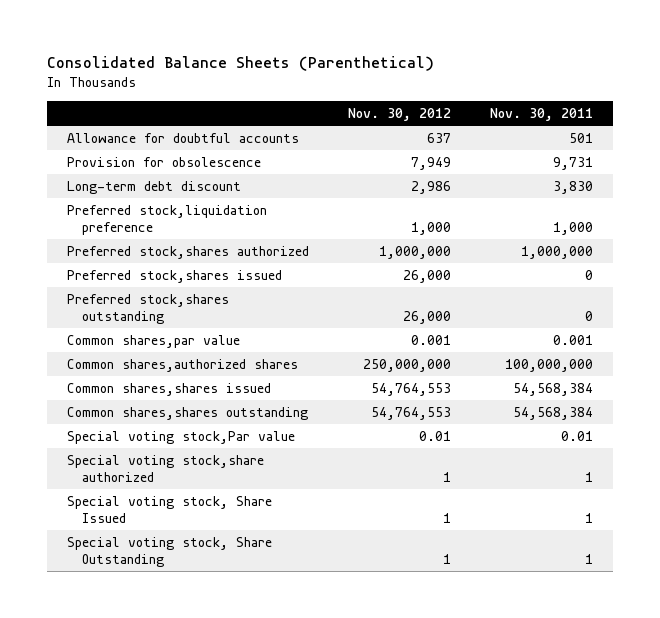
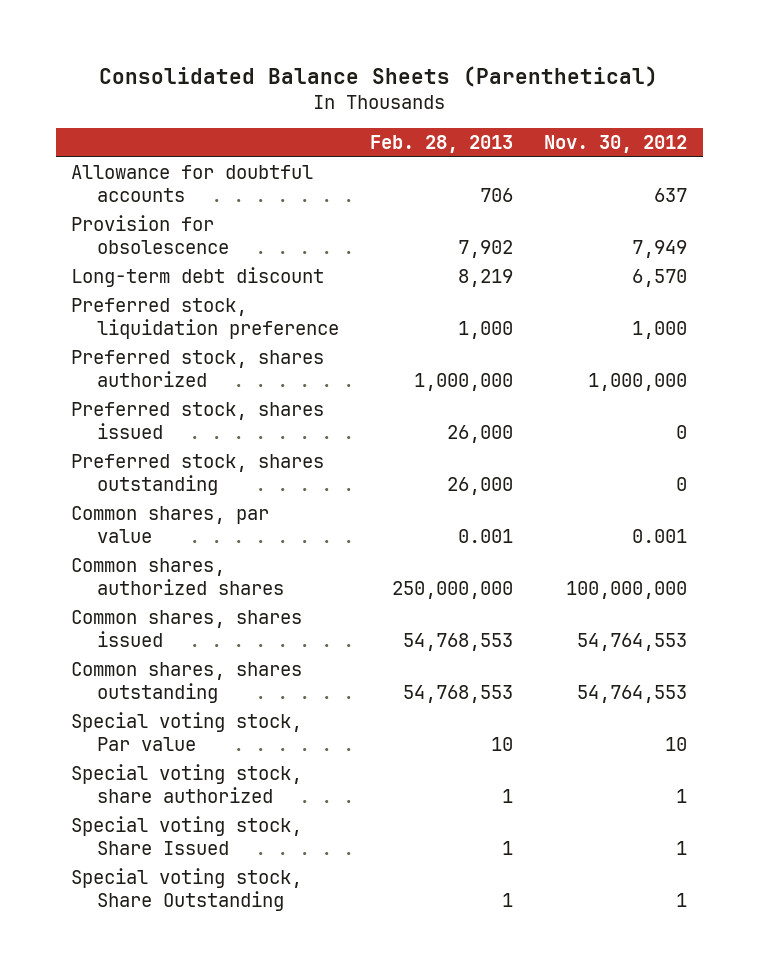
- | Nov. 30, 2012 | Nov. 30, 2011
+ | Feb. 28, 2013 | Nov. 30, 2012
- Long-term debt discount | 2,986 | 3,830
- Preferred stock,liquidation preference | 1,000 | 1,000
- Preferred stock,shares authorized | 1,000,000 | 1,000,000
- Preferred stock,shares issued | 26,000 | 0
- Preferred stock,shares outstanding | 26,000 | 0
- Common shares,par value | 0.001 | 0.001
- Common shares,authorized shares | 250,000,000 | 100,000,000
- Common shares,shares issued | 54,764,553 | 54,568,384
- Common shares,shares outstanding | 54,764,553 | 54,568,384
- Special voting stock,Par value | 0.01 | 0.01
- Special voting stock,share authorized | 1 | 1
+ Long-term debt discount | 8,219 | 6,570
+ Preferred stock, liquidation preference | 1,000 | 1,000
+ Preferred stock, shares authorized | 1,000,000 | 1,000,000
+ Preferred stock, shares issued | 26,000 | 0
+ Preferred stock, shares outstanding | 26,000 | 0
+ Common shares, par value | 0.001 | 0.001
+ Common shares, authorized shares | 250,000,000 | 100,000,000
+ Common shares, shares issued | 54,768,553 | 54,764,553
+ Common shares, shares outstanding | 54,768,553 | 54,764,553
+ Special voting stock, Par value | 10 | 10
+ Special voting stock, share authorized | 1 | 1

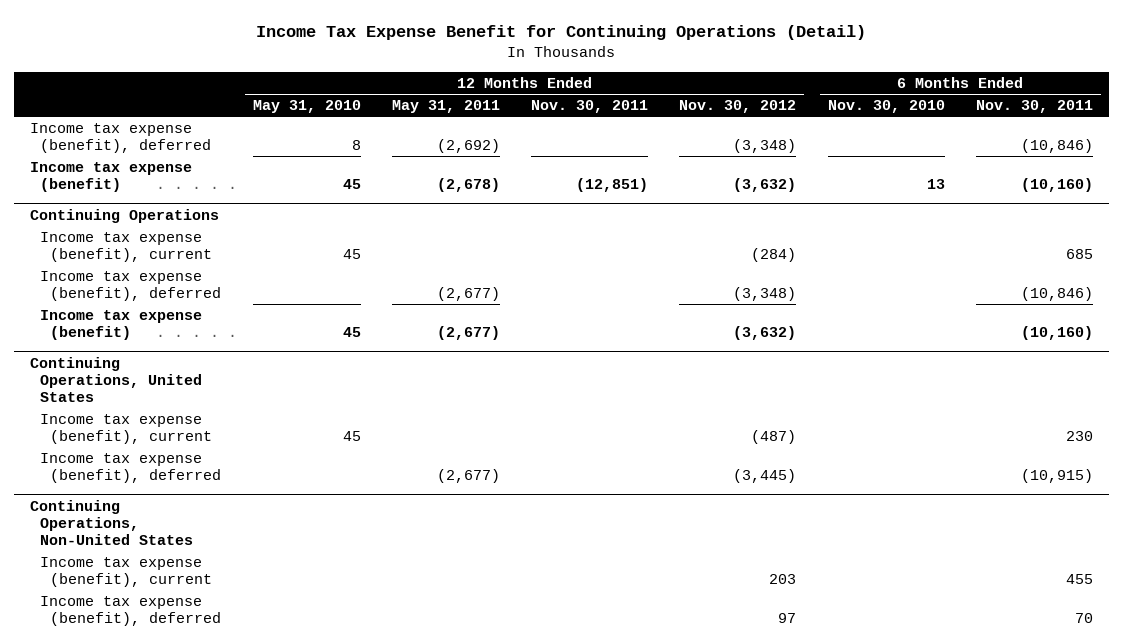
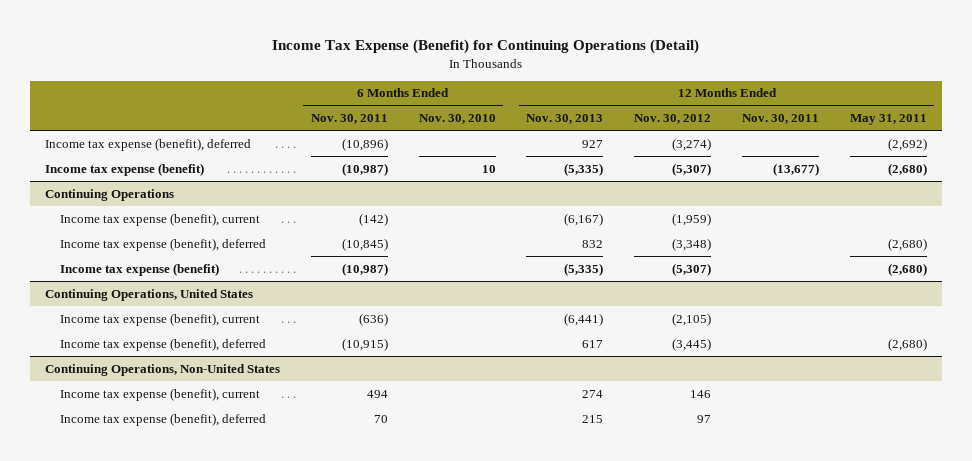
- Income Tax Expense Benefit for Continuing Operations (Detail)
+ Income Tax Expense (Benefit) for Continuing Operations (Detail)
- | 12 Months Ended May 31, 2010 | 12 Months Ended May 31, 2011 | 12 Months Ended Nov. 30, 2011 | 12 Months Ended Nov. 30, 2012 | 6 Months Ended Nov. 30, 2010 | 6 Months Ended Nov. 30, 2011
+ | 6 Months Ended Nov. 30, 2011 | 6 Months Ended Nov. 30, 2010 | 12 Months Ended Nov. 30, 2013 | 12 Months Ended Nov. 30, 2012 | 12 Months Ended Nov. 30, 2011 | 12 Months Ended May 31, 2011
- Income tax expense (benefit), deferred | 8 | (2,692) | | (3,348) | | (10,846)
- Income tax expense (benefit) | 45 | (2,678) | (12,851) | (3,632) | 13 | (10,160)
+ Income tax expense (benefit), deferred | (10,896) | | 927 | (3,274) | | (2,692)
+ Income tax expense (benefit) | (10,987) | 10 | (5,335) | (5,307) | (13,677) | (2,680)
@ Continuing Operations
- Income tax expense (benefit), current | 45 | | | (284) | | 685
- Income tax expense (benefit), deferred | | (2,677) | | (3,348) | | (10,846)
- Income tax expense (benefit) | 45 | (2,677) | | (3,632) | | (10,160)
+ Income tax expense (benefit), current | (142) | | (6,167) | (1,959) | |
+ Income tax expense (benefit), deferred | (10,845) | | 832 | (3,348) | | (2,680)
+ Income tax expense (benefit) | (10,987) | | (5,335) | (5,307) | | (2,680)
@ Continuing Operations, United States
- Income tax expense (benefit), current | 45 | | | (487) | | 230
- Income tax expense (benefit), deferred | | (2,677) | | (3,445) | | (10,915)
+ Income tax expense (benefit), current | (636) | | (6,441) | (2,105) | |
+ Income tax expense (benefit), deferred | (10,915) | | 617 | (3,445) | | (2,680)
@ Continuing Operations, Non-United States
- Income tax expense (benefit), current | | | | 203 | | 455
+ Income tax expense (benefit), current | 494 | | 274 | 146 | |

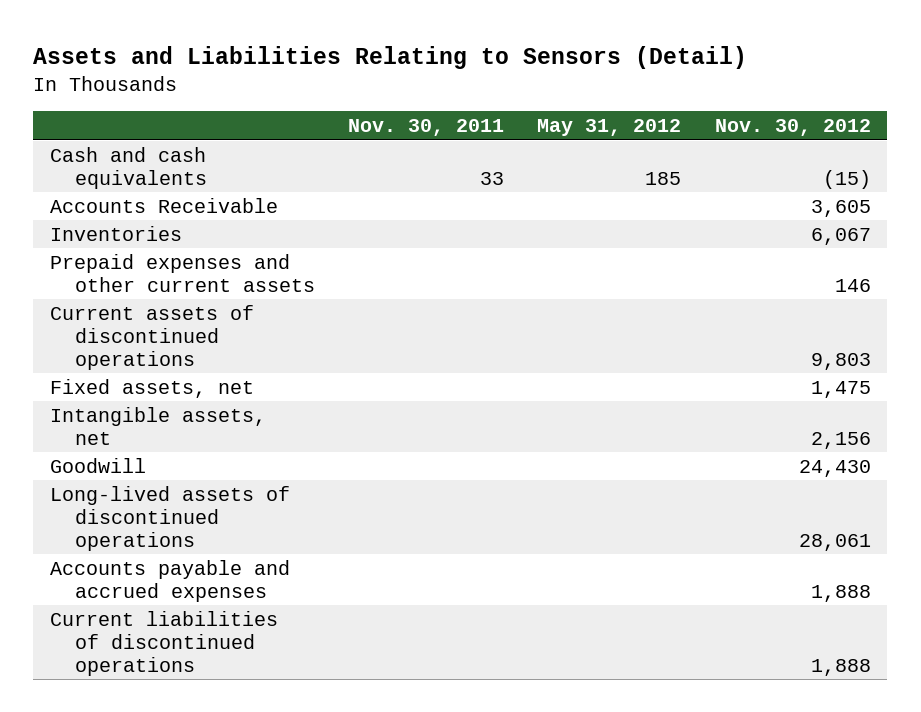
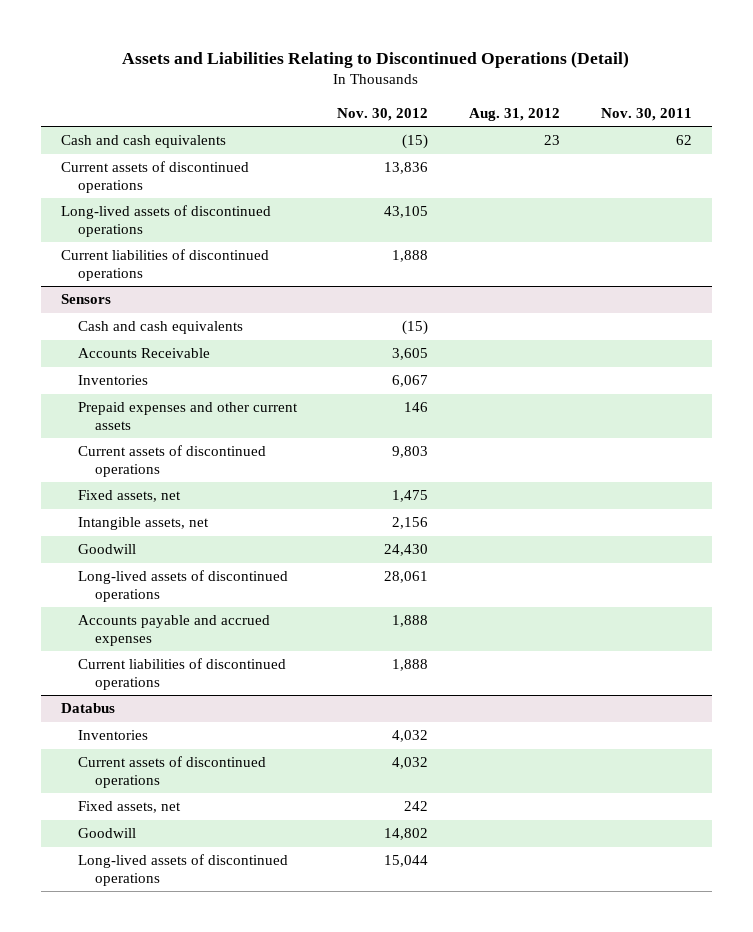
- Assets and Liabilities Relating to Sensors (Detail)
+ Assets and Liabilities Relating to Discontinued Operations (Detail)
- | Nov. 30, 2011 | May 31, 2012 | Nov. 30, 2012
+ | Nov. 30, 2012 | Aug. 31, 2012 | Nov. 30, 2011
- Cash and cash equivalents | 33 | 185 | (15)
+ Cash and cash equivalents | (15) | 23 | 62
+ Current assets of discontinued operations | 13,836 | |
+ Long-lived assets of discontinued operations | 43,105 | |
+ Current liabilities of discontinued operations | 1,888 | |
+ Sensors
+ Cash and cash equivalents | (15) | |
+ Databus
+ Inventories | 4,032 | |
+ Current assets of discontinued operations | 4,032 | |
+ Fixed assets, net | 242 | |
+ Goodwill | 14,802 | |
+ Long-lived assets of discontinued operations | 15,044 | |

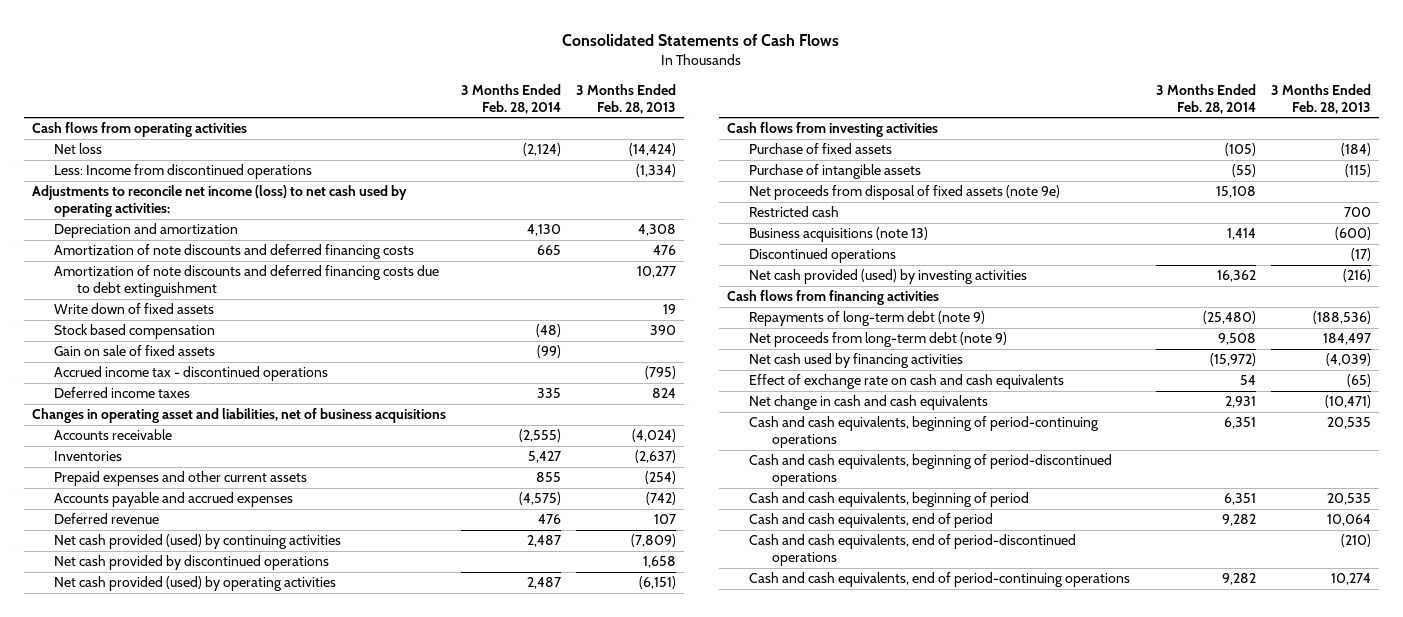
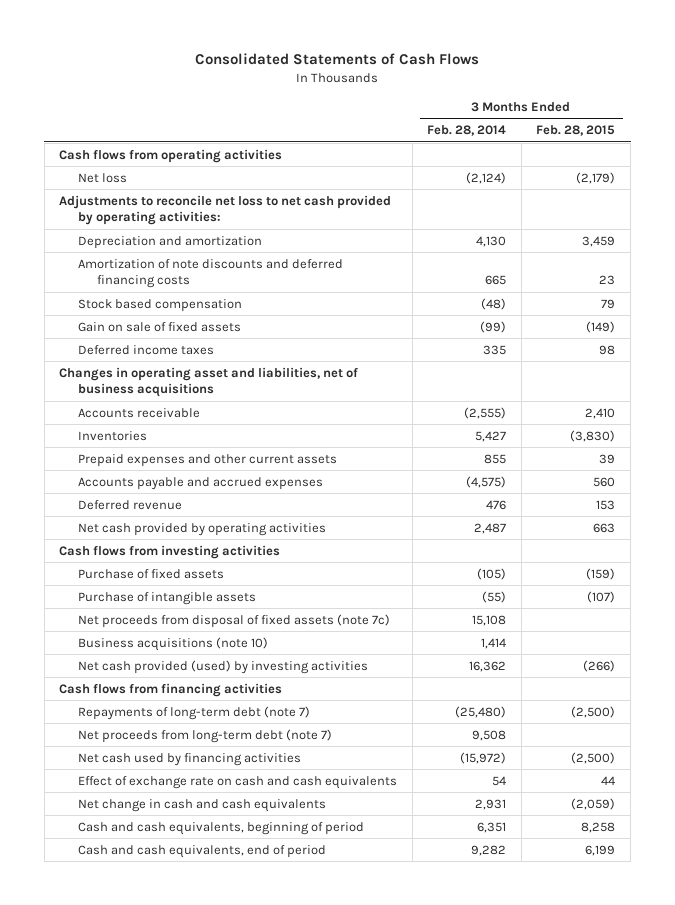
- | 3 Months Ended Feb. 28, 2014 | 3 Months Ended Feb. 28, 2013
+ | 3 Months Ended Feb. 28, 2014 | 3 Months Ended Feb. 28, 2015
- Less: Income from discontinued operations | | (1,334)
- Adjustments to reconcile net income (loss) to net cash used by operating activities:
+ Adjustments to reconcile net loss to net cash provided by operating activities:
- Amortization of note discounts and deferred financing costs due to debt extinguishment | | 10,277
- Write down of fixed assets | | 19
- Accrued income tax - discontinued operations | | (795)
- Net cash provided (used) by continuing activities | 2,487 | (7,809)
- Net cash provided by discontinued operations | | 1,658
- Net cash provided (used) by operating activities | 2,487 | (6,151)
+ Net cash provided by operating activities | 2,487 | 663
- Net proceeds from disposal of fixed assets (note 9e) | 15,108 |
- Restricted cash | | 700
- Business acquisitions (note 13) | 1,414 | (600)
- Discontinued operations | | (17)
+ Net proceeds from disposal of fixed assets (note 7c) | 15,108 |
+ Business acquisitions (note 10) | 1,414 |
- Repayments of long-term debt (note 9) | (25,480) | (188,536)
- Net proceeds from long-term debt (note 9) | 9,508 | 184,497
+ Repayments of long-term debt (note 7) | (25,480) | (2,500)
+ Net proceeds from long-term debt (note 7) | 9,508 |
- Cash and cash equivalents, beginning of period-continuing operations | 6,351 | 20,535
- Cash and cash equivalents, beginning of period-discontinued operations
- Cash and cash equivalents, end of period-discontinued operations | | (210)
- Cash and cash equivalents, end of period-continuing operations | 9,282 | 10,274

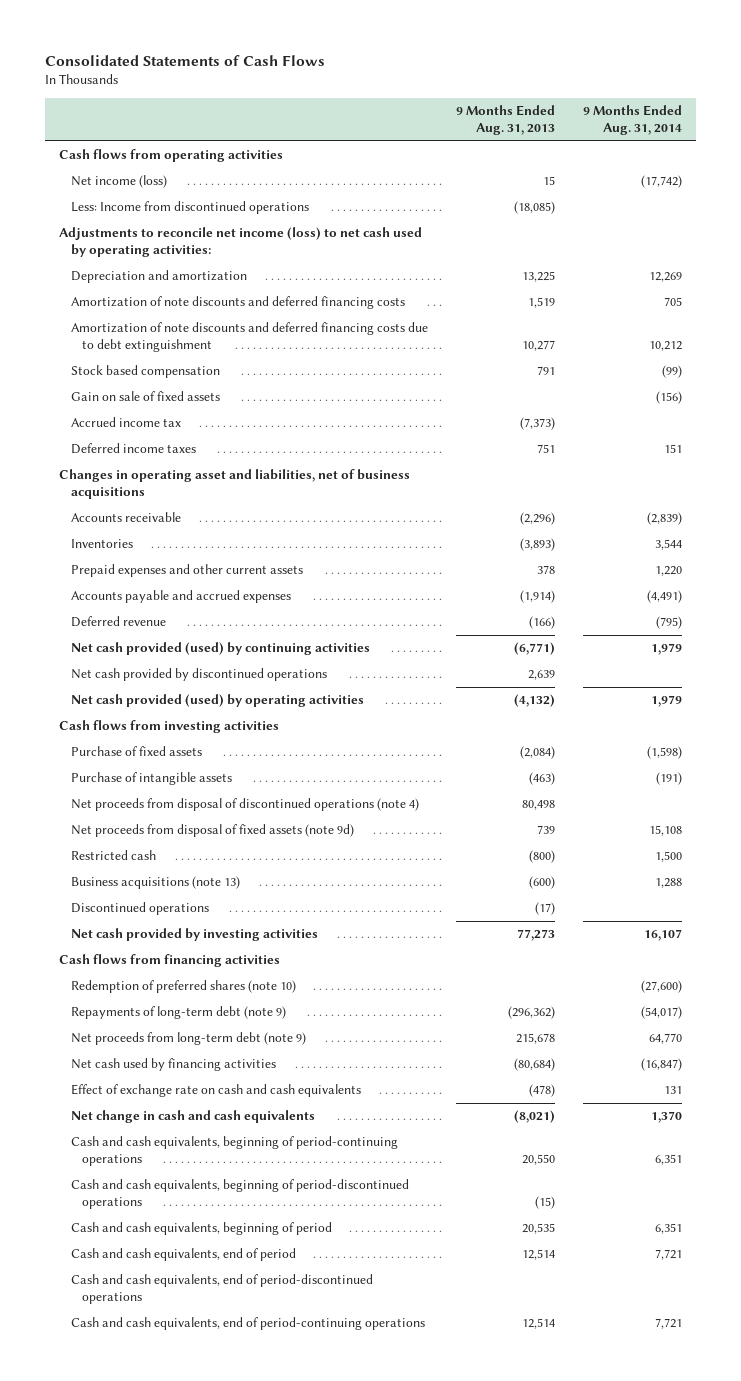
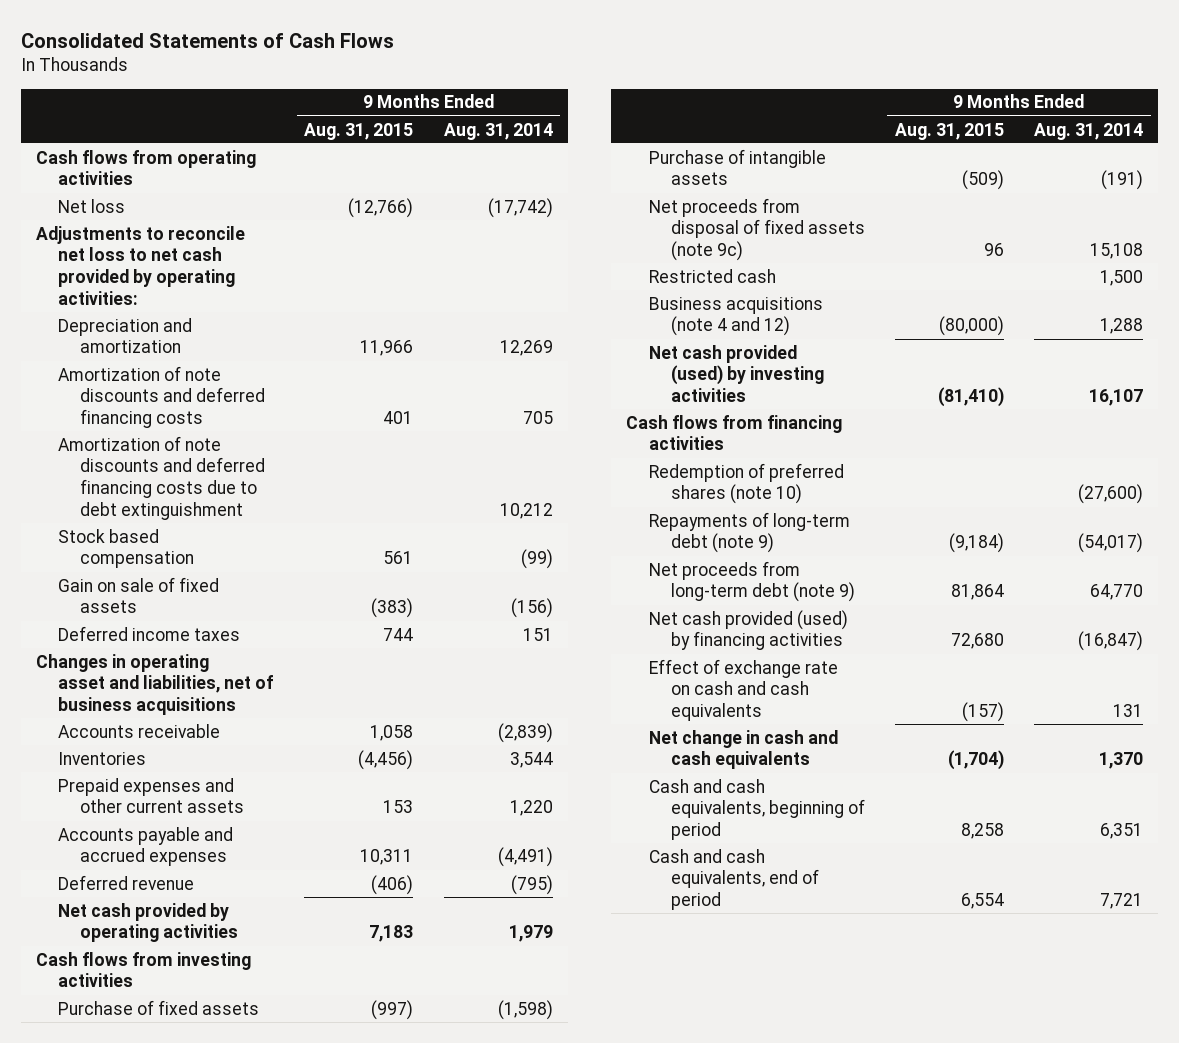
- | 9 Months Ended Aug. 31, 2013 | 9 Months Ended Aug. 31, 2014
+ | 9 Months Ended Aug. 31, 2015 | 9 Months Ended Aug. 31, 2014
- Net income (loss) | 15 | (17,742)
- Less: Income from discontinued operations | (18,085) |
- Adjustments to reconcile net income (loss) to net cash used by operating activities:
+ Net loss | (12,766) | (17,742)
+ Adjustments to reconcile net loss to net cash provided by operating activities:
- Accrued income tax | (7,373) |
- Net cash provided (used) by continuing activities | (6,771) | 1,979
- Net cash provided by discontinued operations | 2,639 |
- Net cash provided (used) by operating activities | (4,132) | 1,979
+ Net cash provided by operating activities | 7,183 | 1,979
- Net proceeds from disposal of discontinued operations (note 4) | 80,498 |
- Net proceeds from disposal of fixed assets (note 9d) | 739 | 15,108
+ Net proceeds from disposal of fixed assets (note 9c) | 96 | 15,108
- Business acquisitions (note 13) | (600) | 1,288
- Discontinued operations | (17) |
- Net cash provided by investing activities | 77,273 | 16,107
+ Business acquisitions (note 4 and 12) | (80,000) | 1,288
+ Net cash provided (used) by investing activities | (81,410) | 16,107
- Net cash used by financing activities | (80,684) | (16,847)
+ Net cash provided (used) by financing activities | 72,680 | (16,847)
- Cash and cash equivalents, beginning of period-continuing operations | 20,550 | 6,351
- Cash and cash equivalents, beginning of period-discontinued operations | (15) |
- Cash and cash equivalents, end of period-discontinued operations
- Cash and cash equivalents, end of period-continuing operations | 12,514 | 7,721

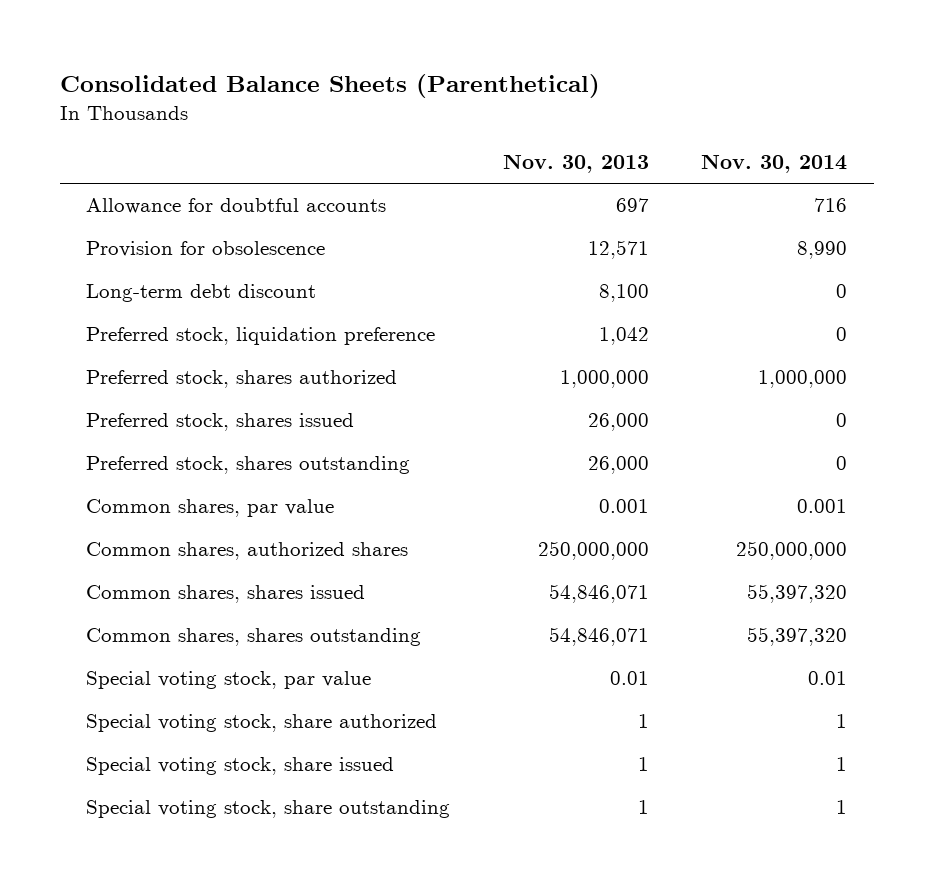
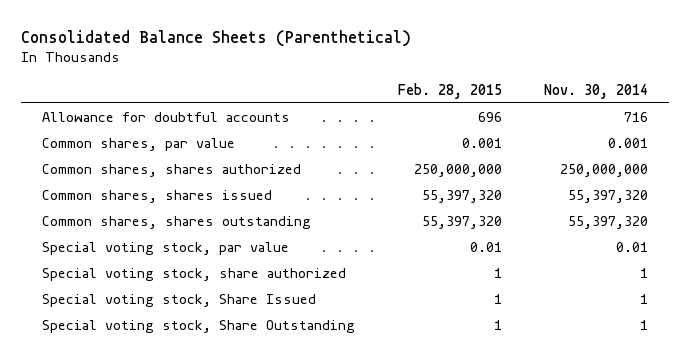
- | Nov. 30, 2013 | Nov. 30, 2014
+ | Feb. 28, 2015 | Nov. 30, 2014
- Provision for obsolescence | 12,571 | 8,990
- Long-term debt discount | 8,100 | 0
- Preferred stock, liquidation preference | 1,042 | 0
- Preferred stock, shares authorized | 1,000,000 | 1,000,000
- Preferred stock, shares issued | 26,000 | 0
- Preferred stock, shares outstanding | 26,000 | 0
- Common shares, authorized shares | 250,000,000 | 250,000,000
+ Common shares, shares authorized | 250,000,000 | 250,000,000
- Special voting stock, share issued | 1 | 1
- Special voting stock, share outstanding | 1 | 1
+ Special voting stock, Share Issued | 1 | 1
+ Special voting stock, Share Outstanding | 1 | 1

